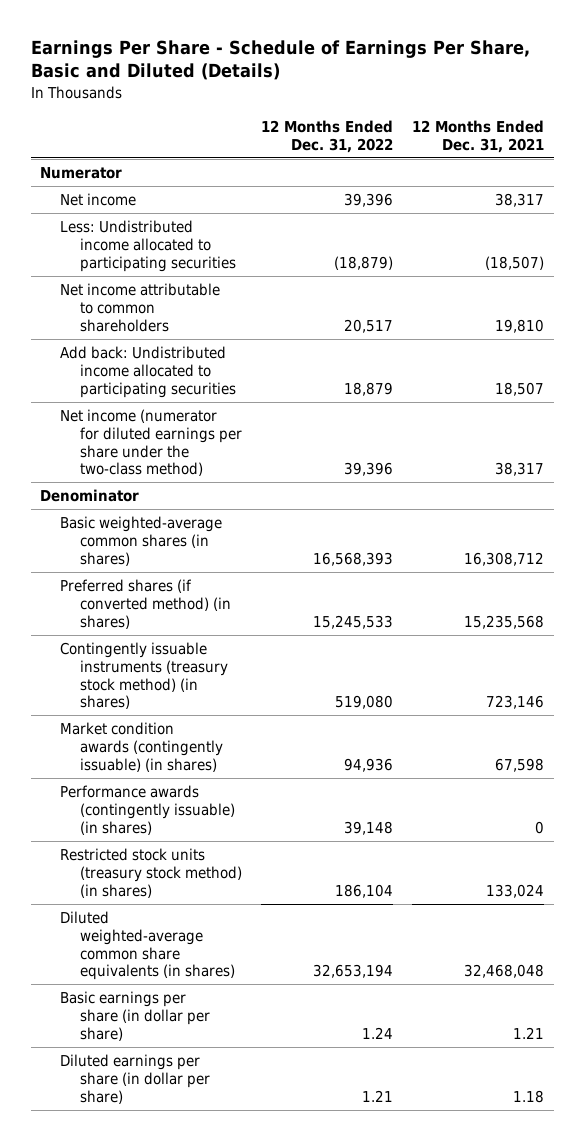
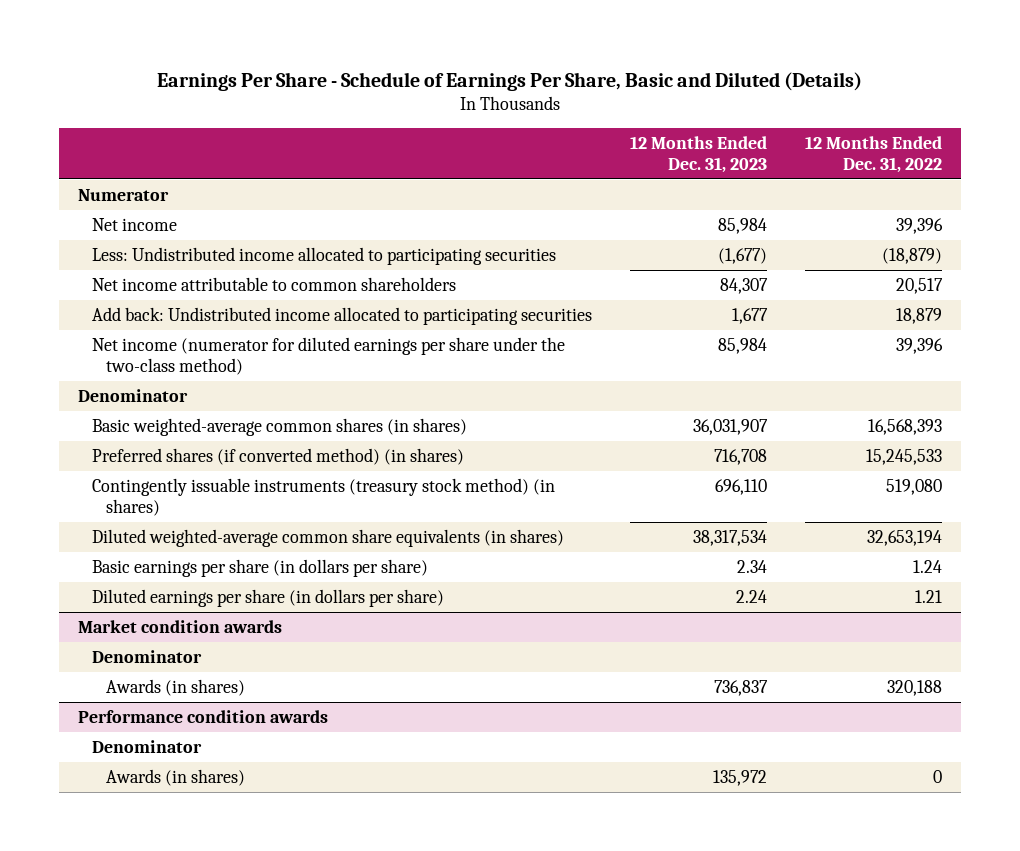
- | 12 Months Ended Dec. 31, 2022 | 12 Months Ended Dec. 31, 2021
+ | 12 Months Ended Dec. 31, 2023 | 12 Months Ended Dec. 31, 2022
- Market condition awards (contingently issuable) (in shares) | 94,936 | 67,598
- Performance awards (contingently issuable) (in shares) | 39,148 | 0
- Restricted stock units (treasury stock method) (in shares) | 186,104 | 133,024
- Basic earnings per share (in dollar per share) | 1.24 | 1.21
- Diluted earnings per share (in dollar per share) | 1.21 | 1.18
+ Basic earnings per share (in dollars per share) | 2.34 | 1.24
+ Diluted earnings per share (in dollars per share) | 2.24 | 1.21
+ Market condition awards
+ Denominator
+ Awards (in shares) | 736,837 | 320,188
+ Performance condition awards
+ Denominator
+ Awards (in shares) | 135,972 | 0

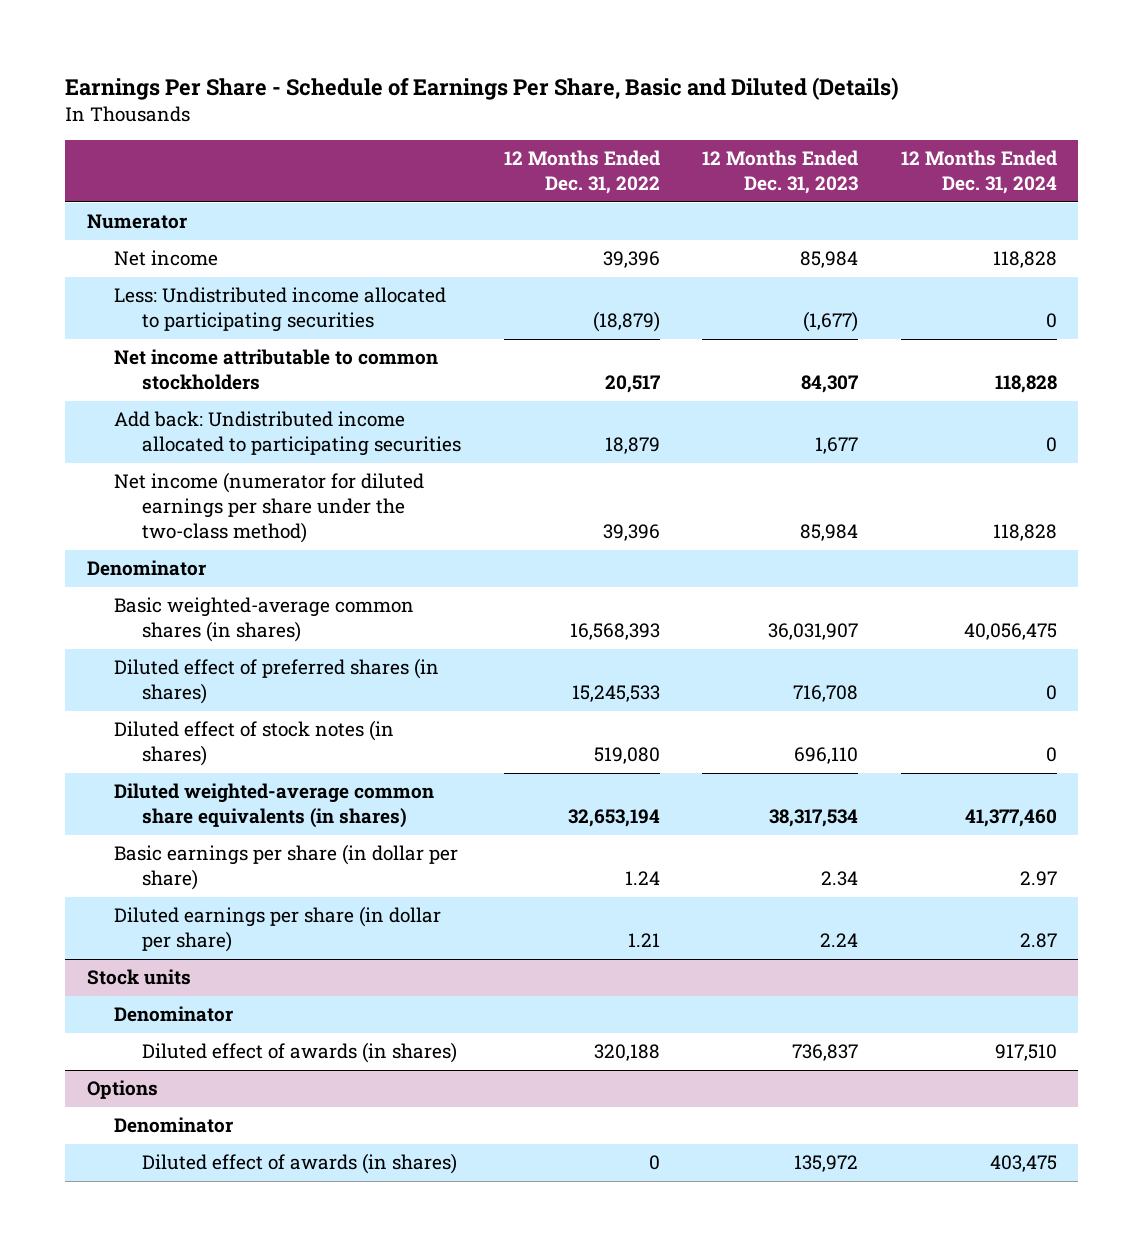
- | 12 Months Ended Dec. 31, 2023 | 12 Months Ended Dec. 31, 2022
+ | 12 Months Ended Dec. 31, 2022 | 12 Months Ended Dec. 31, 2023 | 12 Months Ended Dec. 31, 2024
- Net income attributable to common shareholders | 84,307 | 20,517
+ Net income attributable to common stockholders | 20,517 | 84,307 | 118,828
- Preferred shares (if converted method) (in shares) | 716,708 | 15,245,533
- Contingently issuable instruments (treasury stock method) (in shares) | 696,110 | 519,080
+ Diluted effect of preferred shares (in shares) | 15,245,533 | 716,708 | 0
+ Diluted effect of stock notes (in shares) | 519,080 | 696,110 | 0
- Basic earnings per share (in dollars per share) | 2.34 | 1.24
- Diluted earnings per share (in dollars per share) | 2.24 | 1.21
- Market condition awards
+ Basic earnings per share (in dollar per share) | 1.24 | 2.34 | 2.97
+ Diluted earnings per share (in dollar per share) | 1.21 | 2.24 | 2.87
+ Stock units
- Awards (in shares) | 736,837 | 320,188
- Performance condition awards
+ Diluted effect of awards (in shares) | 320,188 | 736,837 | 917,510
+ Options
- Awards (in shares) | 135,972 | 0
+ Diluted effect of awards (in shares) | 0 | 135,972 | 403,475

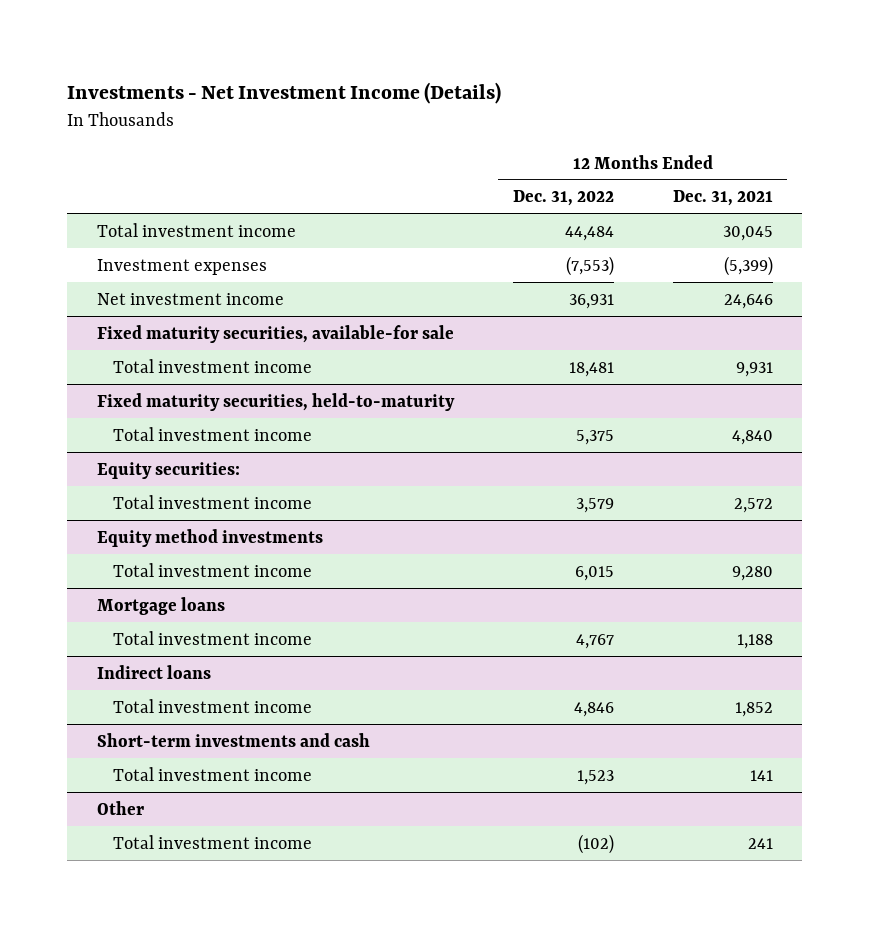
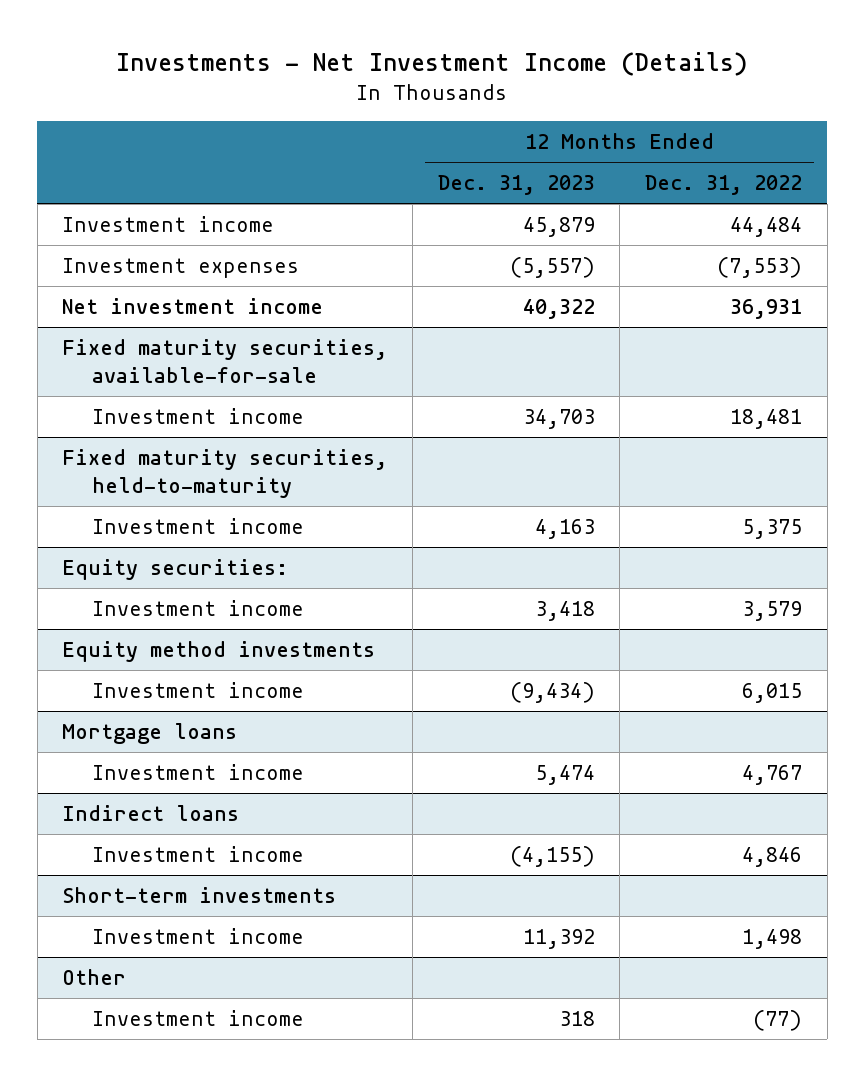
- | 12 Months Ended Dec. 31, 2022 | 12 Months Ended Dec. 31, 2021
+ | 12 Months Ended Dec. 31, 2023 | 12 Months Ended Dec. 31, 2022
- Total investment income | 44,484 | 30,045
+ Investment income | 45,879 | 44,484
- Fixed maturity securities, available-for sale
- Total investment income | 18,481 | 9,931
+ Fixed maturity securities, available-for-sale
+ Investment income | 34,703 | 18,481
@ Fixed maturity securities, held-to-maturity
- Total investment income | 5,375 | 4,840
+ Investment income | 4,163 | 5,375
@ Equity securities:
- Total investment income | 3,579 | 2,572
+ Investment income | 3,418 | 3,579
@ Equity method investments
- Total investment income | 6,015 | 9,280
+ Investment income | (9,434) | 6,015
@ Mortgage loans
- Total investment income | 4,767 | 1,188
+ Investment income | 5,474 | 4,767
@ Indirect loans
- Total investment income | 4,846 | 1,852
- Short-term investments and cash
- Total investment income | 1,523 | 141
@ Indirect loans
+ Investment income | (4,155) | 4,846
+ Short-term investments
+ Investment income | 11,392 | 1,498
@ Other
- Total investment income | (102) | 241
+ Investment income | 318 | (77)

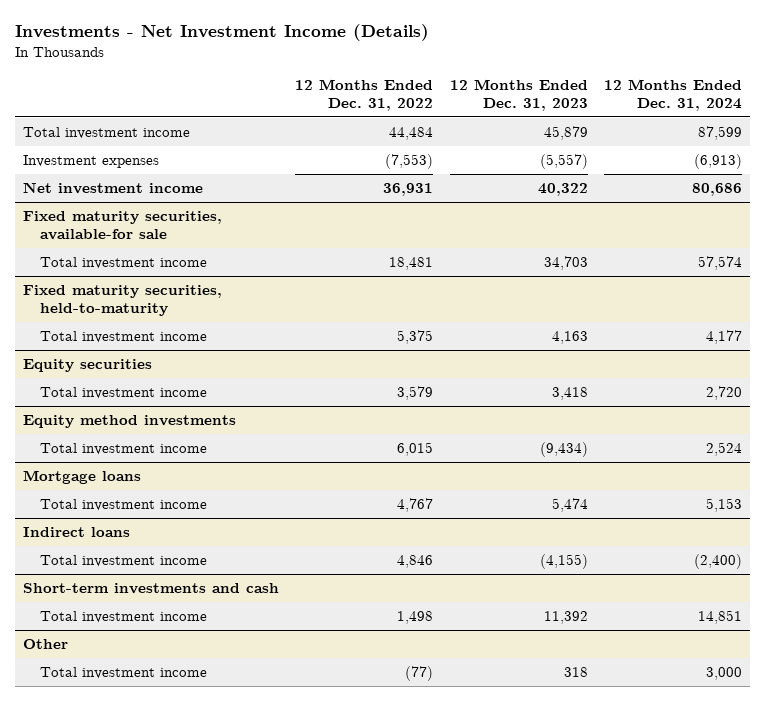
- | 12 Months Ended Dec. 31, 2023 | 12 Months Ended Dec. 31, 2022
+ | 12 Months Ended Dec. 31, 2022 | 12 Months Ended Dec. 31, 2023 | 12 Months Ended Dec. 31, 2024
- Investment income | 45,879 | 44,484
+ Total investment income | 44,484 | 45,879 | 87,599
- Fixed maturity securities, available-for-sale
- Investment income | 34,703 | 18,481
+ Fixed maturity securities, available-for sale
+ Total investment income | 18,481 | 34,703 | 57,574
@ Fixed maturity securities, held-to-maturity
- Investment income | 4,163 | 5,375
- Equity securities:
- Investment income | 3,418 | 3,579
@ Fixed maturity securities, held-to-maturity
+ Total investment income | 5,375 | 4,163 | 4,177
+ Equity securities
+ Total investment income | 3,579 | 3,418 | 2,720
@ Equity method investments
- Investment income | (9,434) | 6,015
+ Total investment income | 6,015 | (9,434) | 2,524
@ Mortgage loans
- Investment income | 5,474 | 4,767
+ Total investment income | 4,767 | 5,474 | 5,153
@ Indirect loans
- Investment income | (4,155) | 4,846
- Short-term investments
- Investment income | 11,392 | 1,498
@ Indirect loans
+ Total investment income | 4,846 | (4,155) | (2,400)
+ Short-term investments and cash
+ Total investment income | 1,498 | 11,392 | 14,851
@ Other
- Investment income | 318 | (77)
+ Total investment income | (77) | 318 | 3,000

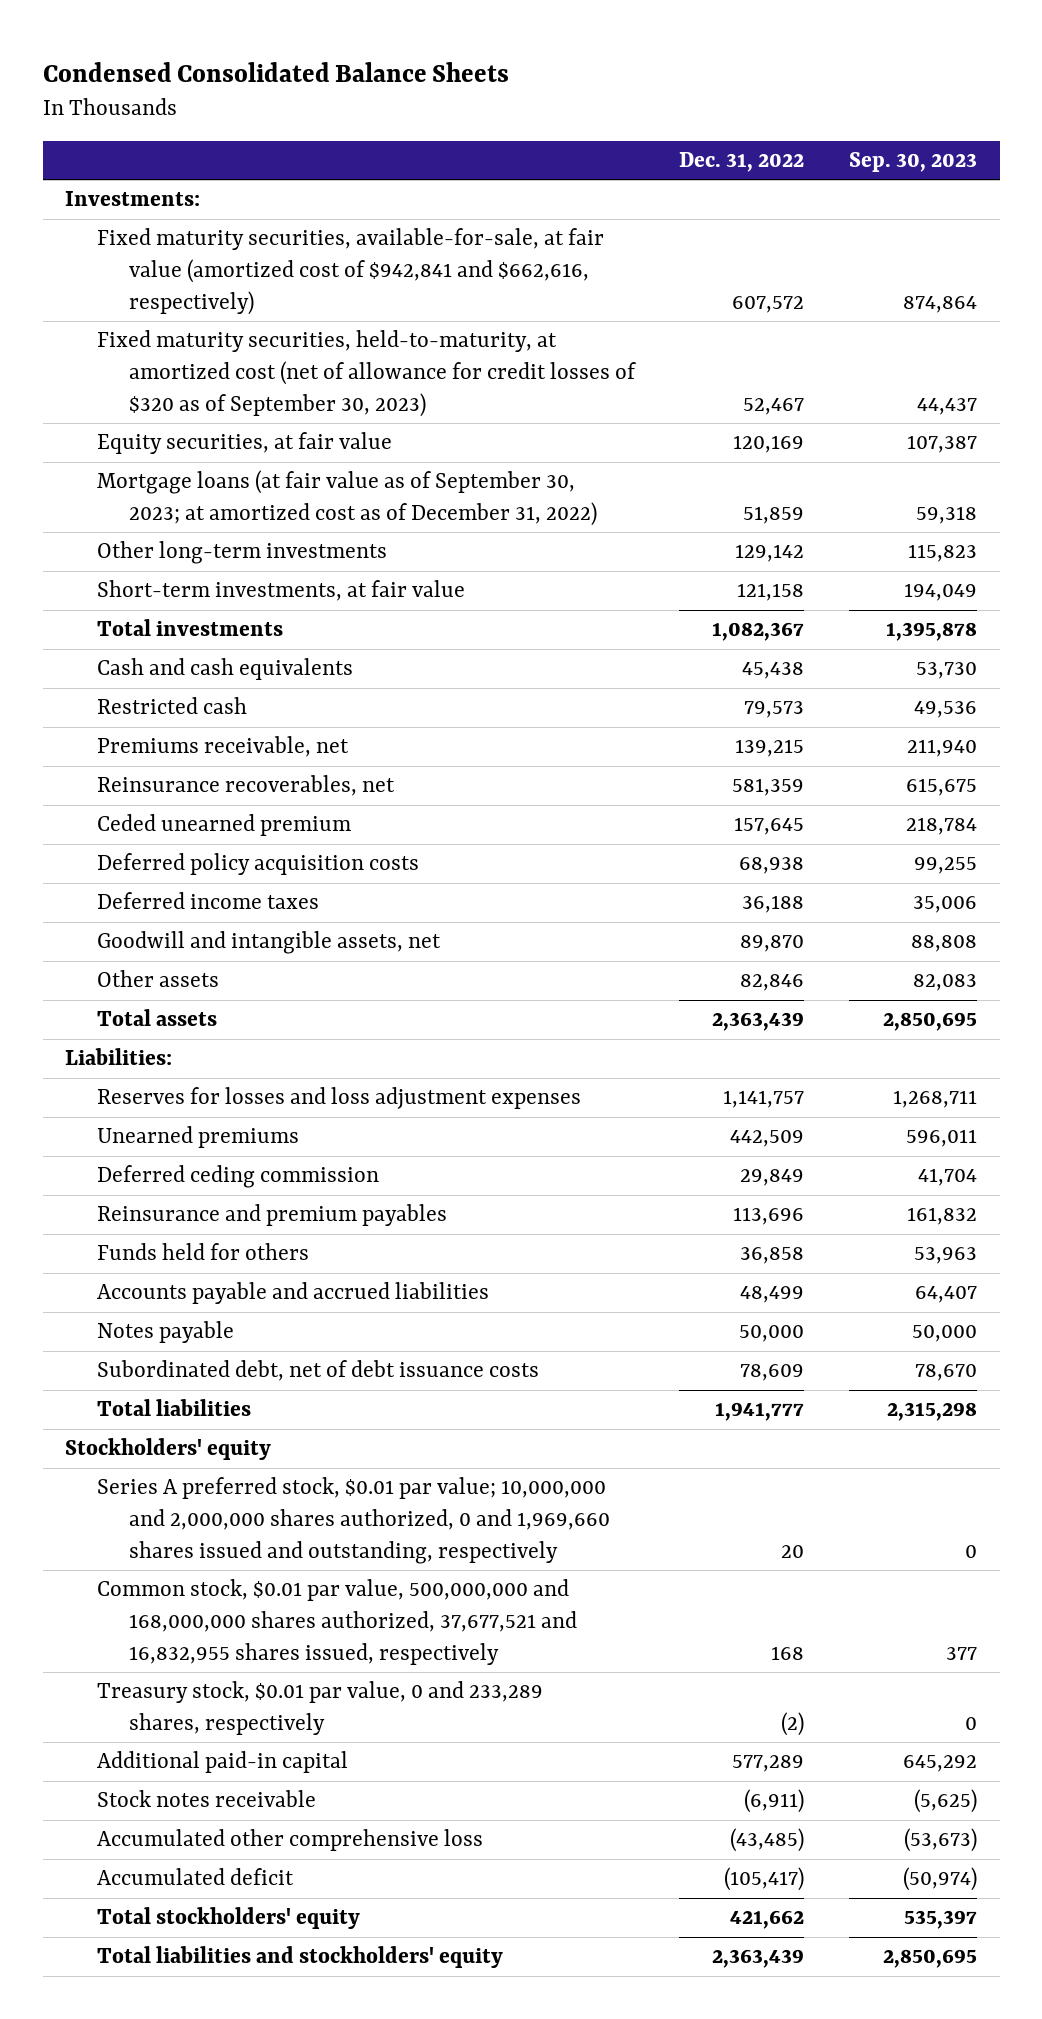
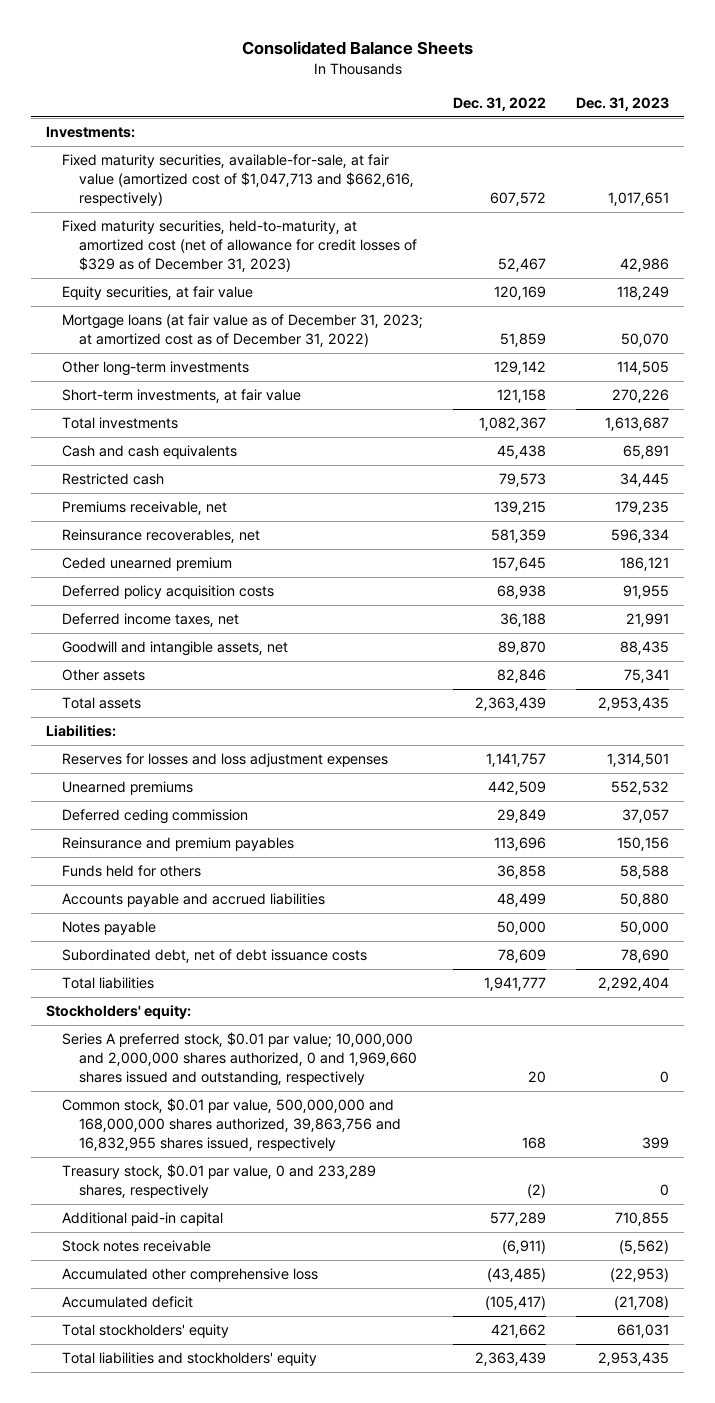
- Condensed Consolidated Balance Sheets
+ Consolidated Balance Sheets
- | Dec. 31, 2022 | Sep. 30, 2023
+ | Dec. 31, 2022 | Dec. 31, 2023
- Fixed maturity securities, available-for-sale, at fair value (amortized cost of $942,841 and $662,616, respectively) | 607,572 | 874,864
- Fixed maturity securities, held-to-maturity, at amortized cost (net of allowance for credit losses of $320 as of September 30, 2023) | 52,467 | 44,437
+ Fixed maturity securities, available-for-sale, at fair value (amortized cost of $1,047,713 and $662,616, respectively) | 607,572 | 1,017,651
+ Fixed maturity securities, held-to-maturity, at amortized cost (net of allowance for credit losses of $329 as of December 31, 2023) | 52,467 | 42,986
- Mortgage loans (at fair value as of September 30, 2023; at amortized cost as of December 31, 2022) | 51,859 | 59,318
+ Mortgage loans (at fair value as of December 31, 2023; at amortized cost as of December 31, 2022) | 51,859 | 50,070
- Deferred income taxes | 36,188 | 35,006
+ Deferred income taxes, net | 36,188 | 21,991
- Stockholders' equity
+ Stockholders' equity:
- Common stock, $0.01 par value, 500,000,000 and 168,000,000 shares authorized, 37,677,521 and 16,832,955 shares issued, respectively | 168 | 377
+ Common stock, $0.01 par value, 500,000,000 and 168,000,000 shares authorized, 39,863,756 and 16,832,955 shares issued, respectively | 168 | 399

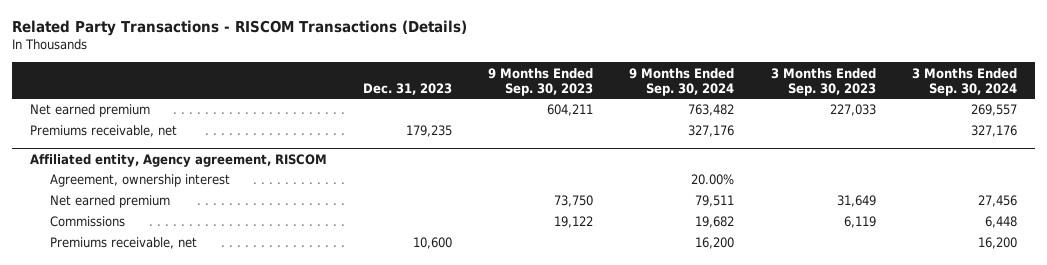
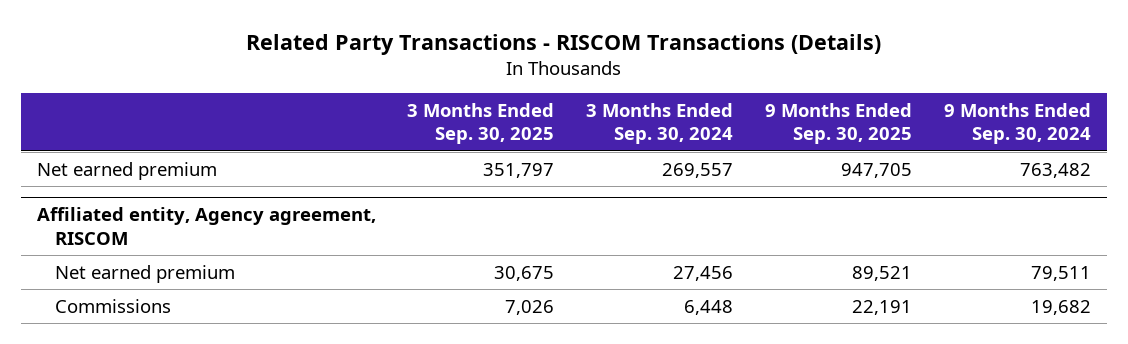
- | Dec. 31, 2023 | 9 Months Ended Sep. 30, 2023 | 9 Months Ended Sep. 30, 2024 | 3 Months Ended Sep. 30, 2023 | 3 Months Ended Sep. 30, 2024
+ | 3 Months Ended Sep. 30, 2025 | 3 Months Ended Sep. 30, 2024 | 9 Months Ended Sep. 30, 2025 | 9 Months Ended Sep. 30, 2024
- Premiums receivable, net | 179,235 | | 327,176 | | 327,176
@ Affiliated entity, Agency agreement, RISCOM
- Agreement, ownership interest | | | 20.00% | |
- Premiums receivable, net | 10,600 | | 16,200 | | 16,200

